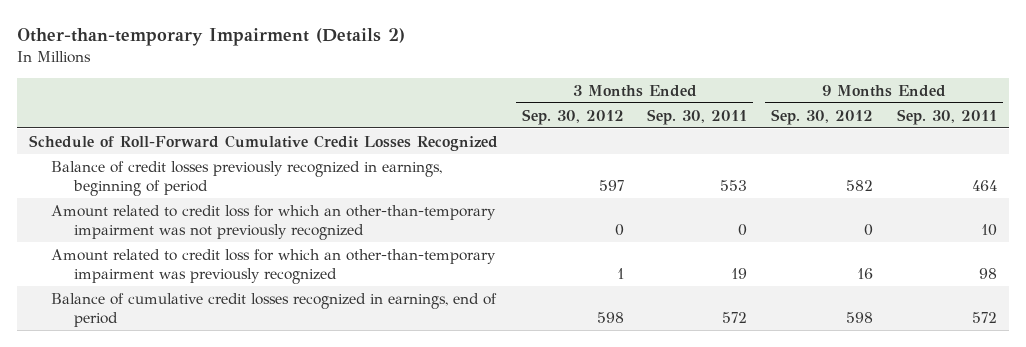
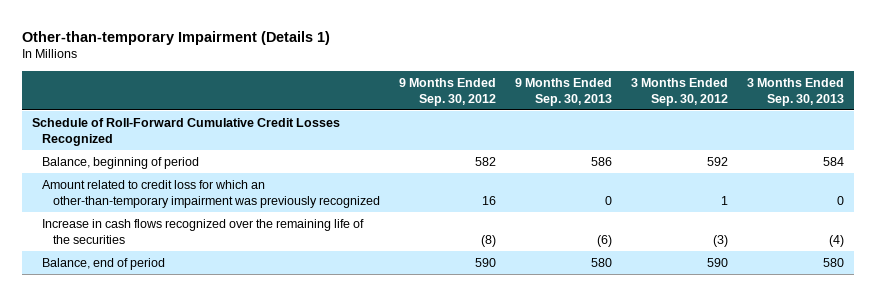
- Other-than-temporary Impairment (Details 2)
+ Other-than-temporary Impairment (Details 1)
- | 3 Months Ended Sep. 30, 2012 | 3 Months Ended Sep. 30, 2011 | 9 Months Ended Sep. 30, 2012 | 9 Months Ended Sep. 30, 2011
+ | 9 Months Ended Sep. 30, 2012 | 9 Months Ended Sep. 30, 2013 | 3 Months Ended Sep. 30, 2012 | 3 Months Ended Sep. 30, 2013
- Balance of credit losses previously recognized in earnings, beginning of period | 597 | 553 | 582 | 464
- Amount related to credit loss for which an other-than-temporary impairment was not previously recognized | 0 | 0 | 0 | 10
+ Balance, beginning of period | 582 | 586 | 592 | 584
- Balance of cumulative credit losses recognized in earnings, end of period | 598 | 572 | 598 | 572
+ Increase in cash flows recognized over the remaining life of the securities | (8) | (6) | (3) | (4)
+ Balance, end of period | 590 | 580 | 590 | 580

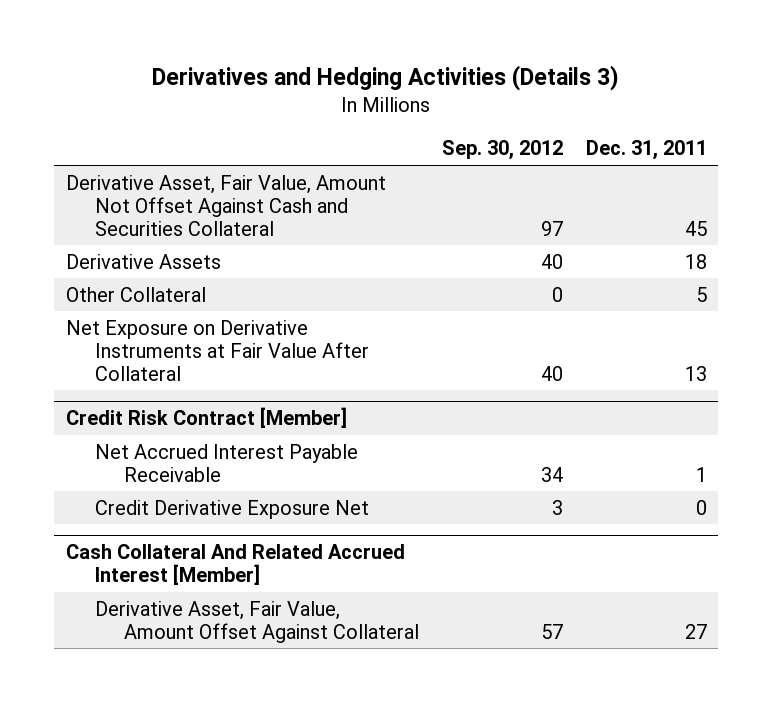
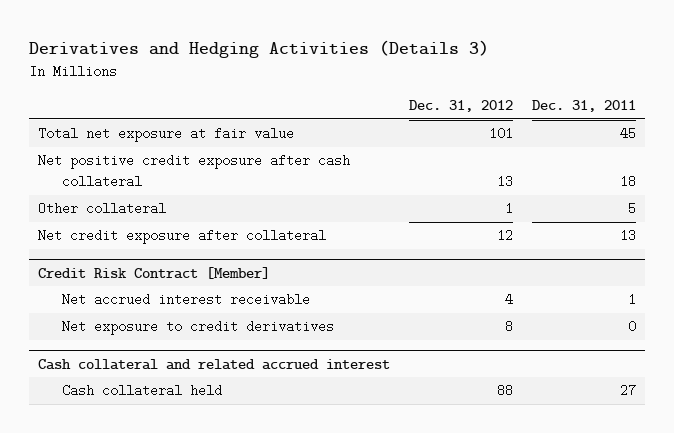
- | Sep. 30, 2012 | Dec. 31, 2011
+ | Dec. 31, 2012 | Dec. 31, 2011
- Derivative Asset, Fair Value, Amount Not Offset Against Cash and Securities Collateral | 97 | 45
- Derivative Assets | 40 | 18
- Other Collateral | 0 | 5
- Net Exposure on Derivative Instruments at Fair Value After Collateral | 40 | 13
+ Total net exposure at fair value | 101 | 45
+ Net positive credit exposure after cash collateral | 13 | 18
+ Other collateral | 1 | 5
+ Net credit exposure after collateral | 12 | 13
@ Credit Risk Contract [Member]
- Net Accrued Interest Payable Receivable | 34 | 1
- Credit Derivative Exposure Net | 3 | 0
- Cash Collateral And Related Accrued Interest [Member]
- Derivative Asset, Fair Value, Amount Offset Against Collateral | 57 | 27
@ Credit Risk Contract [Member]
+ Net accrued interest receivable | 4 | 1
+ Net exposure to credit derivatives | 8 | 0
+ Cash collateral and related accrued interest
+ Cash collateral held | 88 | 27

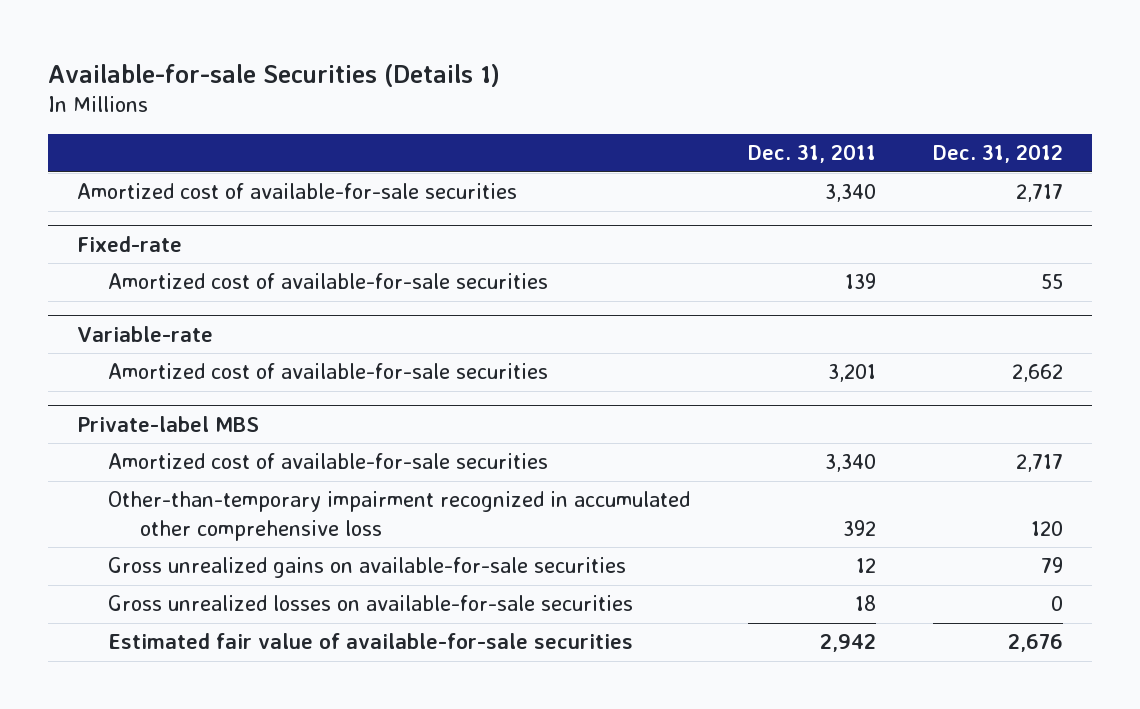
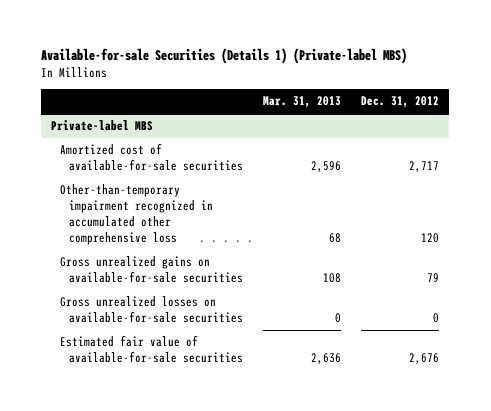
- Available-for-sale Securities (Details 1)
+ Available-for-sale Securities (Details 1) (Private-label MBS)
- | Dec. 31, 2011 | Dec. 31, 2012
+ | Mar. 31, 2013 | Dec. 31, 2012
- Amortized cost of available-for-sale securities | 3,340 | 2,717
- Fixed-rate
- Amortized cost of available-for-sale securities | 139 | 55
- Variable-rate
- Amortized cost of available-for-sale securities | 3,201 | 2,662

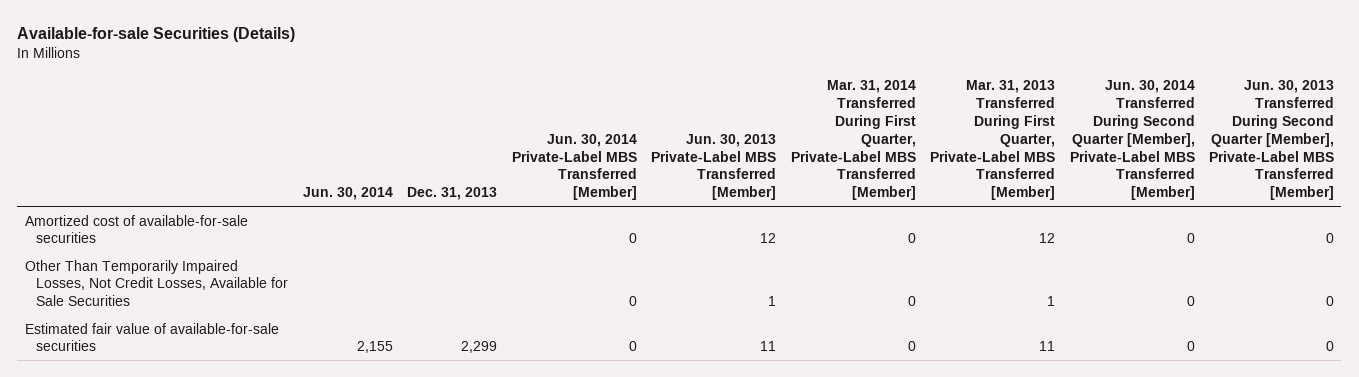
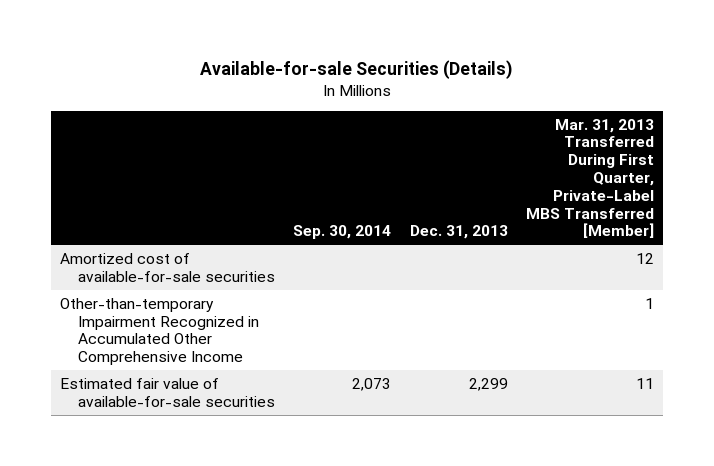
- | Jun. 30, 2014 | Dec. 31, 2013 | Jun. 30, 2014 Private-Label MBS Transferred [Member] | Jun. 30, 2013 Private-Label MBS Transferred [Member] | Mar. 31, 2014 Transferred During First Quarter, Private-Label MBS Transferred [Member] | Mar. 31, 2013 Transferred During First Quarter, Private-Label MBS Transferred [Member] | Jun. 30, 2014 Transferred During Second Quarter [Member], Private-Label MBS Transferred [Member] | Jun. 30, 2013 Transferred During Second Quarter [Member], Private-Label MBS Transferred [Member]
+ | Sep. 30, 2014 | Dec. 31, 2013 | Mar. 31, 2013 Transferred During First Quarter, Private-Label MBS Transferred [Member]
- Other Than Temporarily Impaired Losses, Not Credit Losses, Available for Sale Securities | | | 0 | 1 | 0 | 1 | 0 | 0
+ Other-than-temporary Impairment Recognized in Accumulated Other Comprehensive Income | | | 1

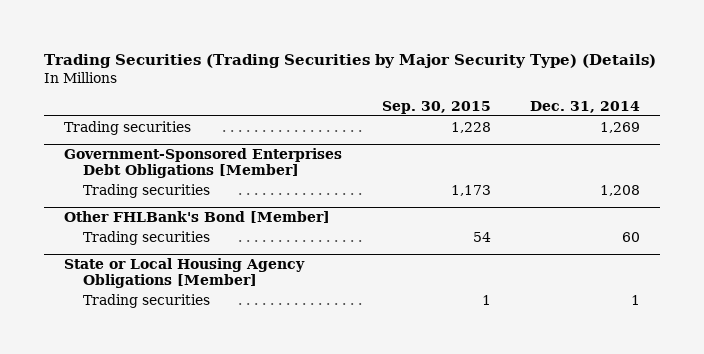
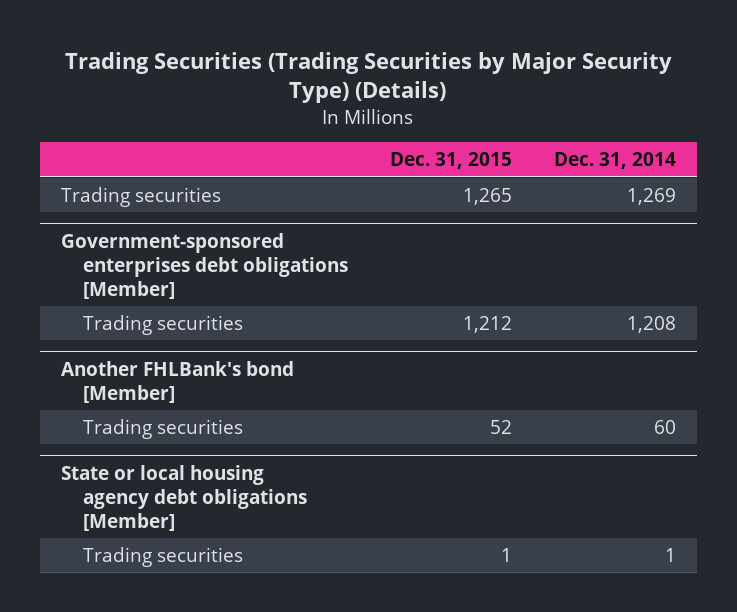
- | Sep. 30, 2015 | Dec. 31, 2014
+ | Dec. 31, 2015 | Dec. 31, 2014
- Government-Sponsored Enterprises Debt Obligations [Member]
+ Government-sponsored enterprises debt obligations [Member]
- Other FHLBank's Bond [Member]
+ Another FHLBank's bond [Member]
- State or Local Housing Agency Obligations [Member]
+ State or local housing agency debt obligations [Member]

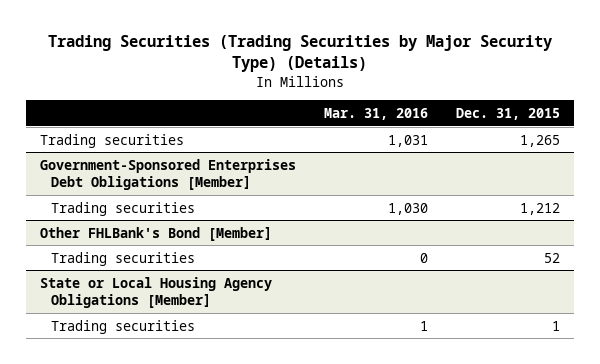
- | Dec. 31, 2015 | Dec. 31, 2014
+ | Mar. 31, 2016 | Dec. 31, 2015
- Government-sponsored enterprises debt obligations [Member]
+ Government-Sponsored Enterprises Debt Obligations [Member]
- Another FHLBank's bond [Member]
+ Other FHLBank's Bond [Member]
- State or local housing agency debt obligations [Member]
+ State or Local Housing Agency Obligations [Member]

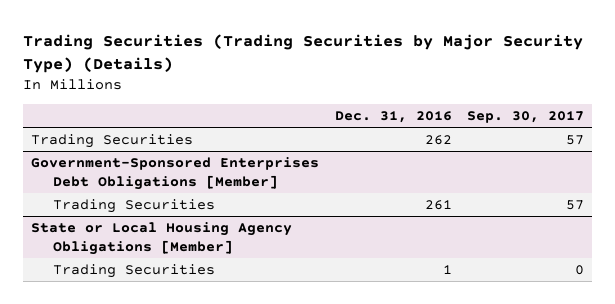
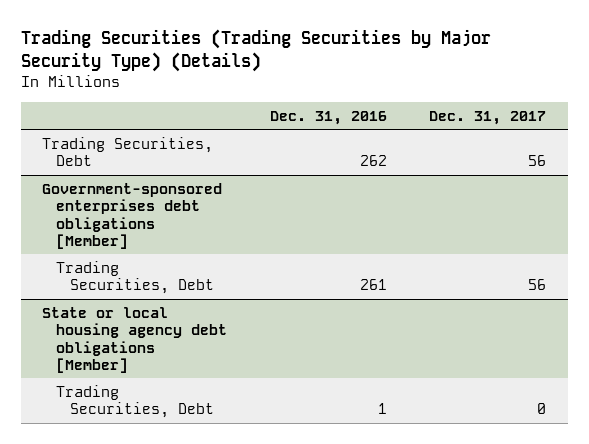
- | Dec. 31, 2016 | Sep. 30, 2017
+ | Dec. 31, 2016 | Dec. 31, 2017
- Trading Securities | 262 | 57
- Government-Sponsored Enterprises Debt Obligations [Member]
- Trading Securities | 261 | 57
- State or Local Housing Agency Obligations [Member]
- Trading Securities | 1 | 0
+ Trading Securities, Debt | 262 | 56
+ Government-sponsored enterprises debt obligations [Member]
+ Trading Securities, Debt | 261 | 56
+ State or local housing agency debt obligations [Member]
+ Trading Securities, Debt | 1 | 0

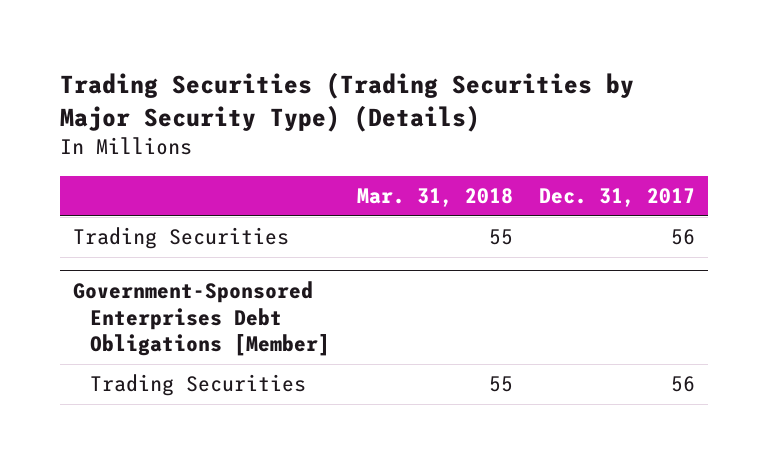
- | Dec. 31, 2016 | Dec. 31, 2017
+ | Mar. 31, 2018 | Dec. 31, 2017
- Trading Securities, Debt | 262 | 56
- Government-sponsored enterprises debt obligations [Member]
- Trading Securities, Debt | 261 | 56
- State or local housing agency debt obligations [Member]
- Trading Securities, Debt | 1 | 0
+ Trading Securities | 55 | 56
+ Government-Sponsored Enterprises Debt Obligations [Member]
+ Trading Securities | 55 | 56

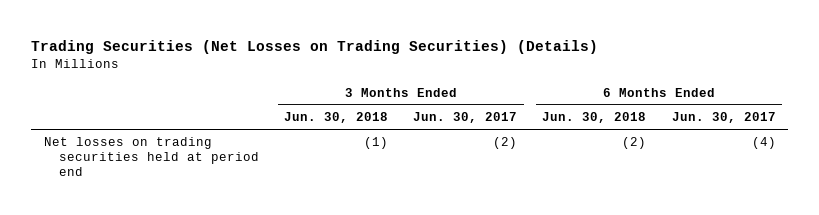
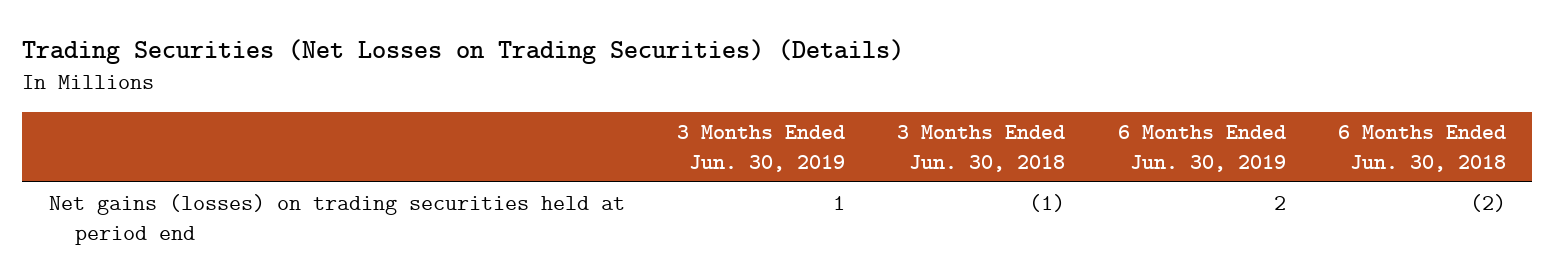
- | 3 Months Ended Jun. 30, 2018 | 3 Months Ended Jun. 30, 2017 | 6 Months Ended Jun. 30, 2018 | 6 Months Ended Jun. 30, 2017
+ | 3 Months Ended Jun. 30, 2019 | 3 Months Ended Jun. 30, 2018 | 6 Months Ended Jun. 30, 2019 | 6 Months Ended Jun. 30, 2018
- Net losses on trading securities held at period end | (1) | (2) | (2) | (4)
+ Net gains (losses) on trading securities held at period end | 1 | (1) | 2 | (2)

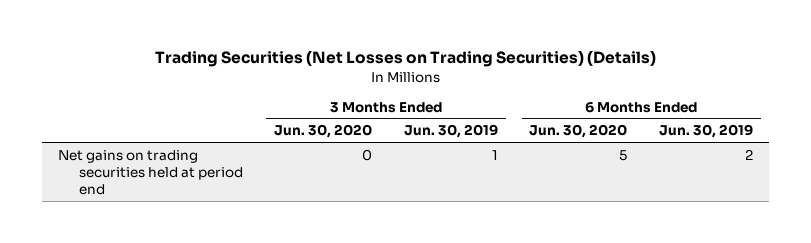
- | 3 Months Ended Jun. 30, 2019 | 3 Months Ended Jun. 30, 2018 | 6 Months Ended Jun. 30, 2019 | 6 Months Ended Jun. 30, 2018
+ | 3 Months Ended Jun. 30, 2020 | 3 Months Ended Jun. 30, 2019 | 6 Months Ended Jun. 30, 2020 | 6 Months Ended Jun. 30, 2019
- Net gains (losses) on trading securities held at period end | 1 | (1) | 2 | (2)
+ Net gains on trading securities held at period end | 0 | 1 | 5 | 2

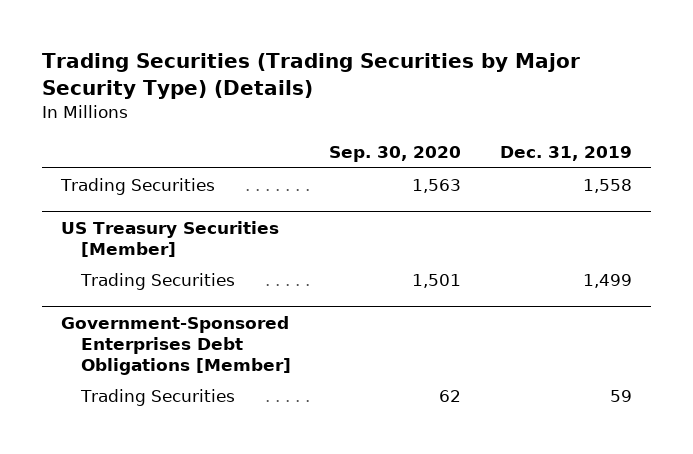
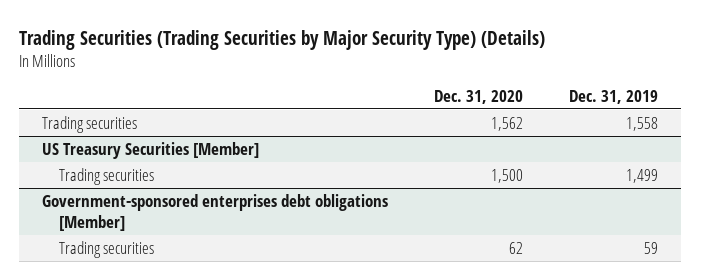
- | Sep. 30, 2020 | Dec. 31, 2019
+ | Dec. 31, 2020 | Dec. 31, 2019
- Trading Securities | 1,563 | 1,558
+ Trading securities | 1,562 | 1,558
@ US Treasury Securities [Member]
- Trading Securities | 1,501 | 1,499
- Government-Sponsored Enterprises Debt Obligations [Member]
- Trading Securities | 62 | 59
@ US Treasury Securities [Member]
+ Trading securities | 1,500 | 1,499
+ Government-sponsored enterprises debt obligations [Member]
+ Trading securities | 62 | 59

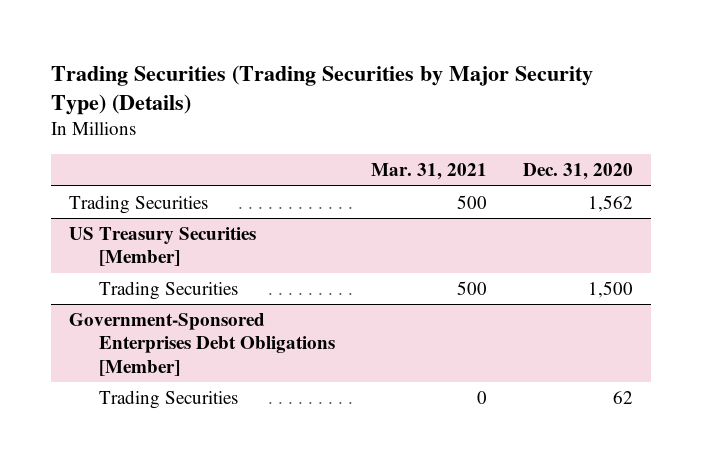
- | Dec. 31, 2020 | Dec. 31, 2019
+ | Mar. 31, 2021 | Dec. 31, 2020
- Trading securities | 1,562 | 1,558
+ Trading Securities | 500 | 1,562
@ US Treasury Securities [Member]
- Trading securities | 1,500 | 1,499
- Government-sponsored enterprises debt obligations [Member]
- Trading securities | 62 | 59
@ US Treasury Securities [Member]
+ Trading Securities | 500 | 1,500
+ Government-Sponsored Enterprises Debt Obligations [Member]
+ Trading Securities | 0 | 62

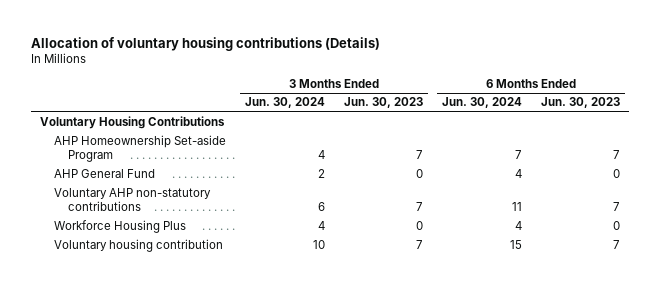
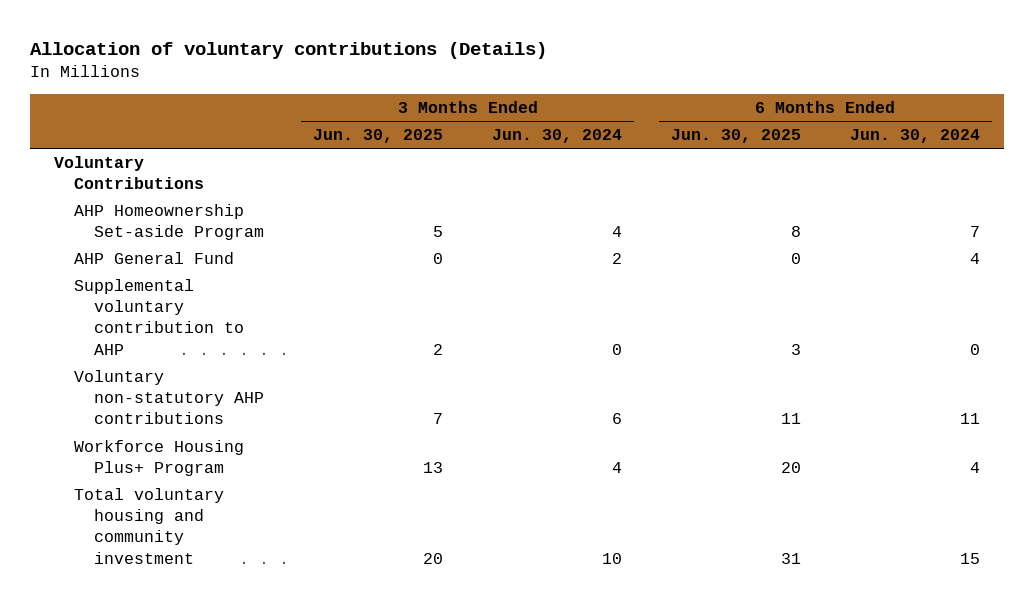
- Allocation of voluntary housing contributions (Details)
+ Allocation of voluntary contributions (Details)
- | 3 Months Ended Jun. 30, 2024 | 3 Months Ended Jun. 30, 2023 | 6 Months Ended Jun. 30, 2024 | 6 Months Ended Jun. 30, 2023
+ | 3 Months Ended Jun. 30, 2025 | 3 Months Ended Jun. 30, 2024 | 6 Months Ended Jun. 30, 2025 | 6 Months Ended Jun. 30, 2024
- Voluntary Housing Contributions
+ Voluntary Contributions
- Voluntary AHP non-statutory contributions | 6 | 7 | 11 | 7
- Workforce Housing Plus | 4 | 0 | 4 | 0
- Voluntary housing contribution | 10 | 7 | 15 | 7
+ Supplemental voluntary contribution to AHP | 2 | 0 | 3 | 0
+ Voluntary non-statutory AHP contributions | 7 | 6 | 11 | 11
+ Workforce Housing Plus+ Program | 13 | 4 | 20 | 4
+ Total voluntary housing and community investment | 20 | 10 | 31 | 15

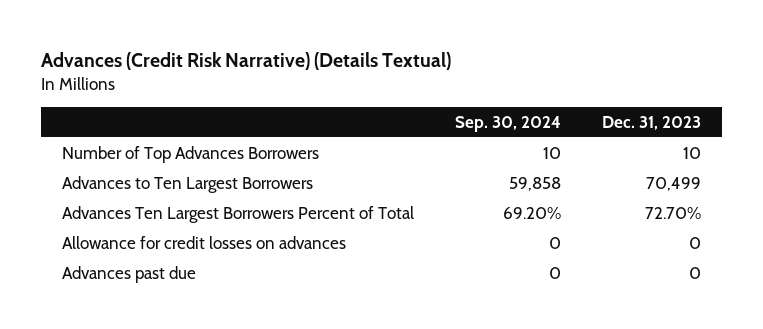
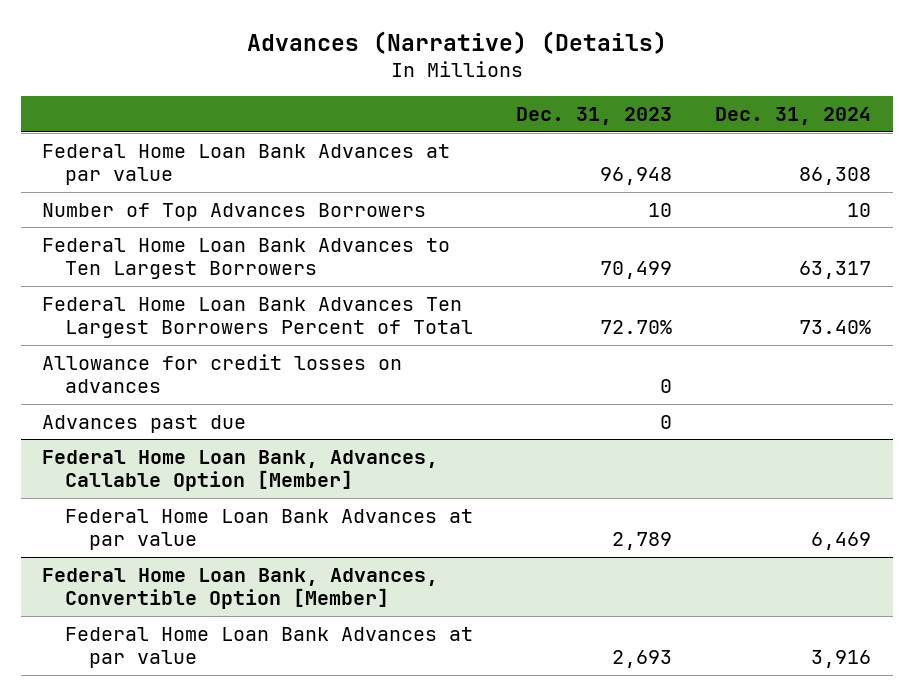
- Advances (Credit Risk Narrative) (Details Textual)
+ Advances (Narrative) (Details)
- | Sep. 30, 2024 | Dec. 31, 2023
+ | Dec. 31, 2023 | Dec. 31, 2024
+ Federal Home Loan Bank Advances at par value | 96,948 | 86,308
- Advances to Ten Largest Borrowers | 59,858 | 70,499
- Advances Ten Largest Borrowers Percent of Total | 69.20% | 72.70%
+ Federal Home Loan Bank Advances to Ten Largest Borrowers | 70,499 | 63,317
+ Federal Home Loan Bank Advances Ten Largest Borrowers Percent of Total | 72.70% | 73.40%
+ Federal Home Loan Bank, Advances, Callable Option [Member]
+ Federal Home Loan Bank Advances at par value | 2,789 | 6,469
+ Federal Home Loan Bank, Advances, Convertible Option [Member]
+ Federal Home Loan Bank Advances at par value | 2,693 | 3,916

